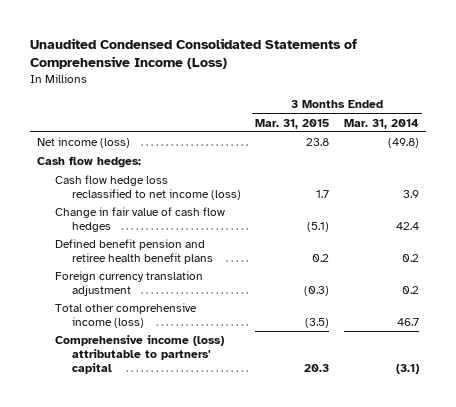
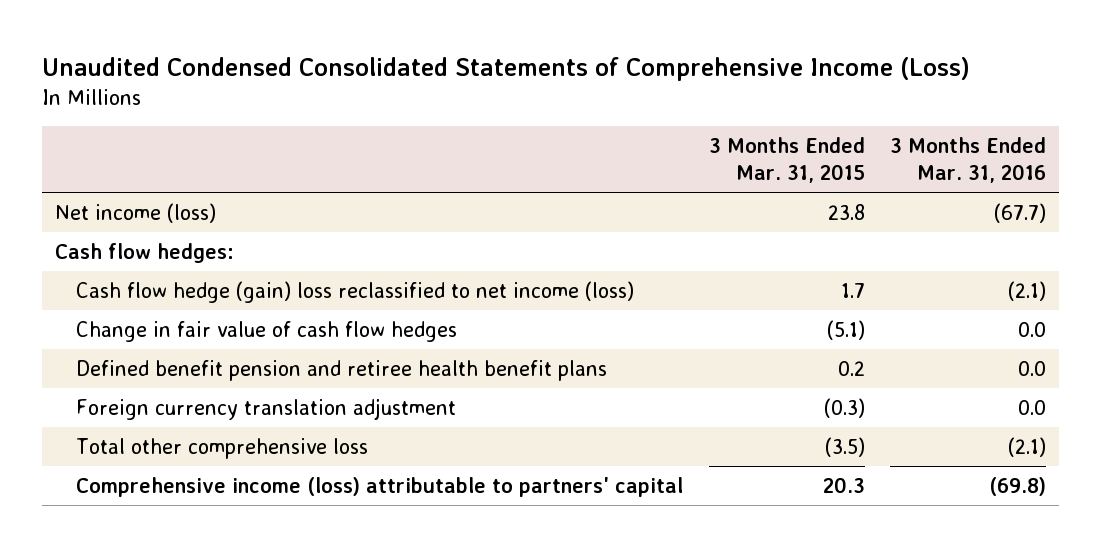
- | 3 Months Ended Mar. 31, 2015 | 3 Months Ended Mar. 31, 2014
+ | 3 Months Ended Mar. 31, 2015 | 3 Months Ended Mar. 31, 2016
- Cash flow hedge loss reclassified to net income (loss) | 1.7 | 3.9
+ Cash flow hedge (gain) loss reclassified to net income (loss) | 1.7 | (2.1)
- Total other comprehensive income (loss) | (3.5) | 46.7
+ Total other comprehensive loss | (3.5) | (2.1)

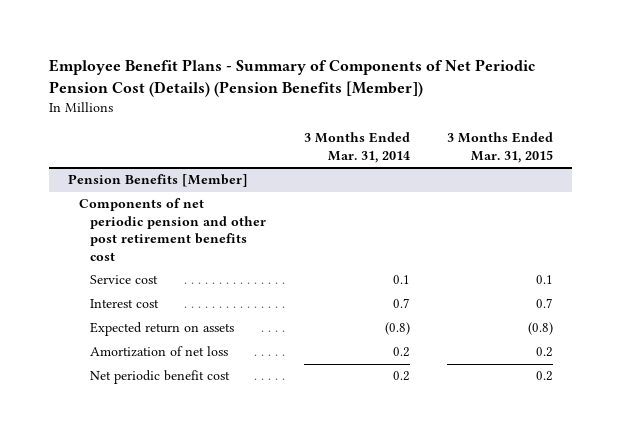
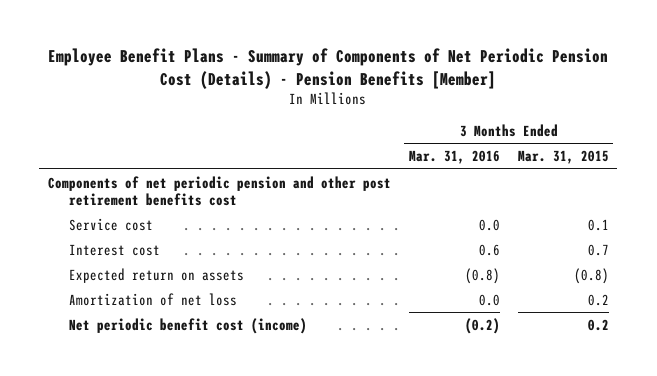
- Employee Benefit Plans - Summary of Components of Net Periodic Pension Cost (Details) (Pension Benefits [Member])
+ Employee Benefit Plans - Summary of Components of Net Periodic Pension Cost (Details) - Pension Benefits [Member]
- | 3 Months Ended Mar. 31, 2014 | 3 Months Ended Mar. 31, 2015
+ | 3 Months Ended Mar. 31, 2016 | 3 Months Ended Mar. 31, 2015
- Pension Benefits [Member]
- Net periodic benefit cost | 0.2 | 0.2
+ Net periodic benefit cost (income) | (0.2) | 0.2

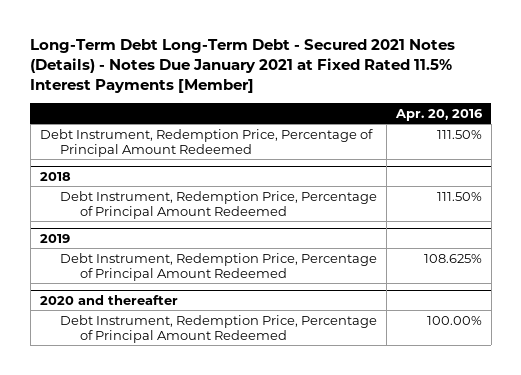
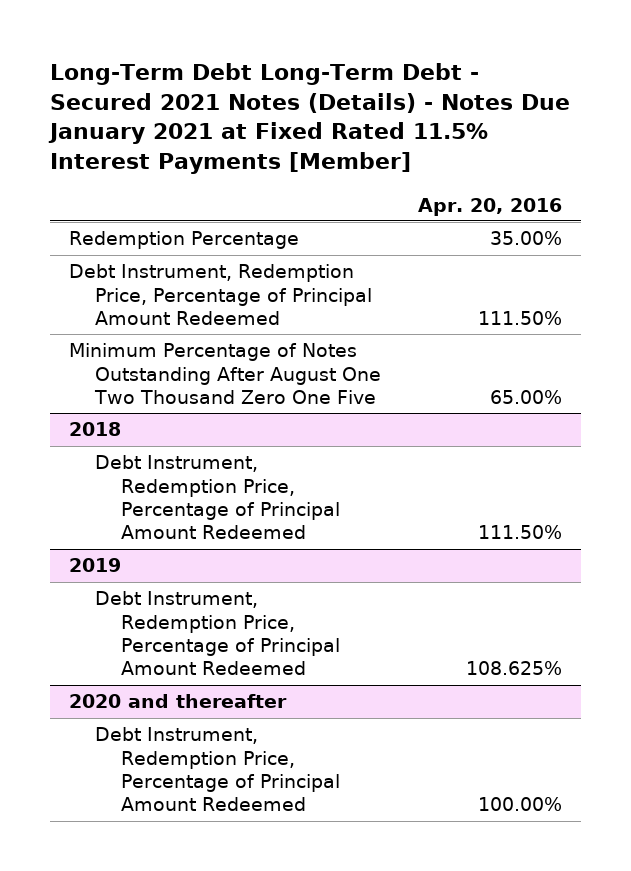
+ Redemption Percentage | 35.00%
+ Minimum Percentage of Notes Outstanding After August One Two Thousand Zero One Five | 65.00%

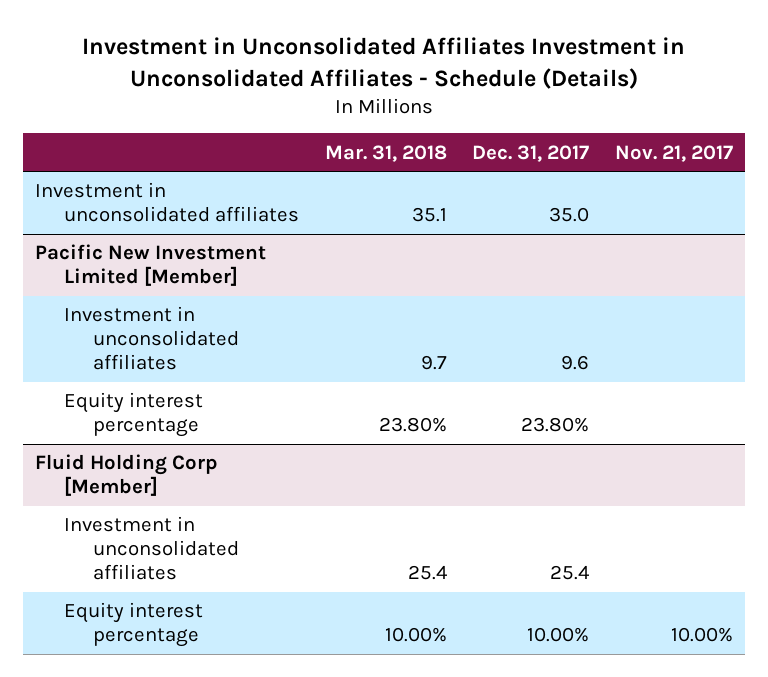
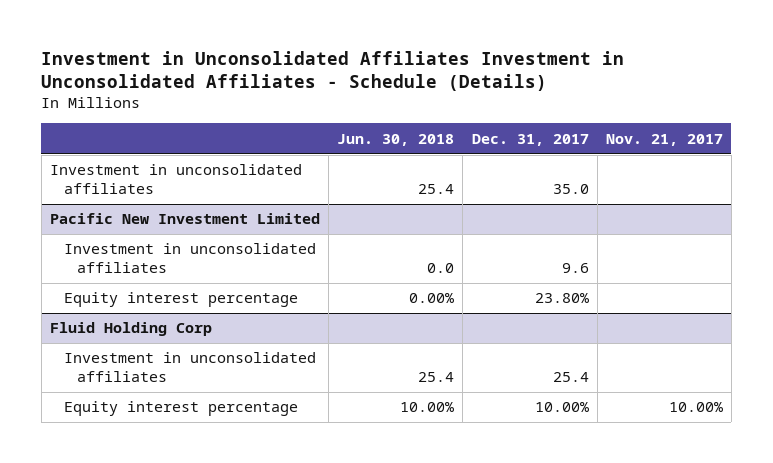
- | Mar. 31, 2018 | Dec. 31, 2017 | Nov. 21, 2017
+ | Jun. 30, 2018 | Dec. 31, 2017 | Nov. 21, 2017
- Pacific New Investment Limited [Member]
+ Pacific New Investment Limited
- Fluid Holding Corp [Member]
+ Fluid Holding Corp

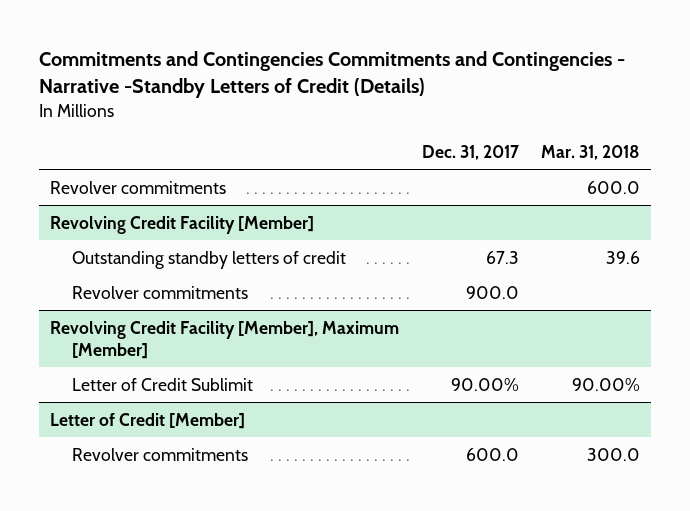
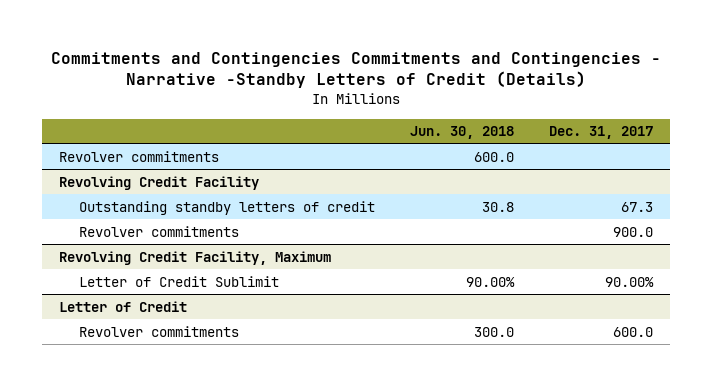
- | Dec. 31, 2017 | Mar. 31, 2018
+ | Jun. 30, 2018 | Dec. 31, 2017
- Revolving Credit Facility [Member]
+ Revolving Credit Facility
- Revolving Credit Facility [Member], Maximum [Member]
+ Revolving Credit Facility, Maximum
- Letter of Credit [Member]
+ Letter of Credit

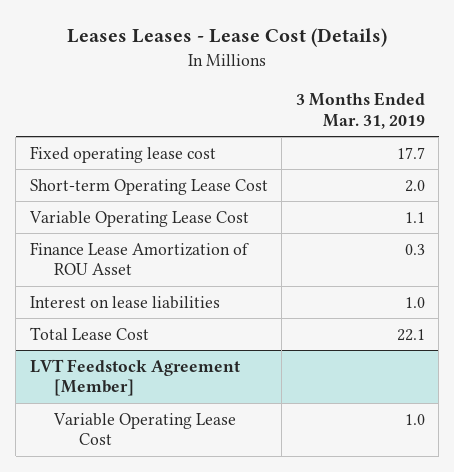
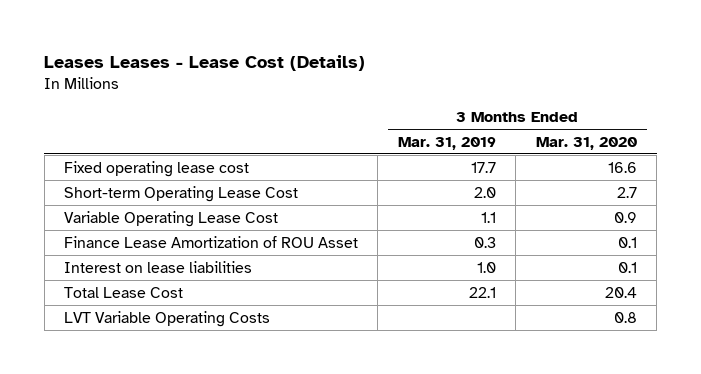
- | 3 Months Ended Mar. 31, 2019
+ | 3 Months Ended Mar. 31, 2019 | 3 Months Ended Mar. 31, 2020
- LVT Feedstock Agreement [Member]
- Variable Operating Lease Cost | 1.0
+ LVT Variable Operating Costs | | 0.8

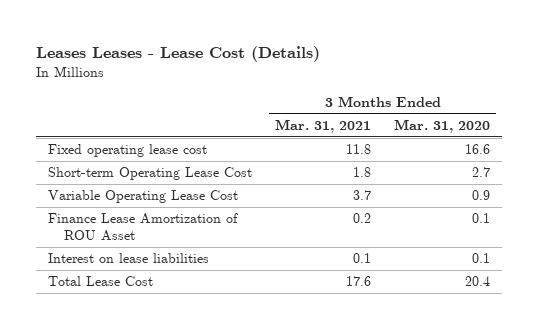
- | 3 Months Ended Mar. 31, 2019 | 3 Months Ended Mar. 31, 2020
+ | 3 Months Ended Mar. 31, 2021 | 3 Months Ended Mar. 31, 2020
- LVT Variable Operating Costs | | 0.8

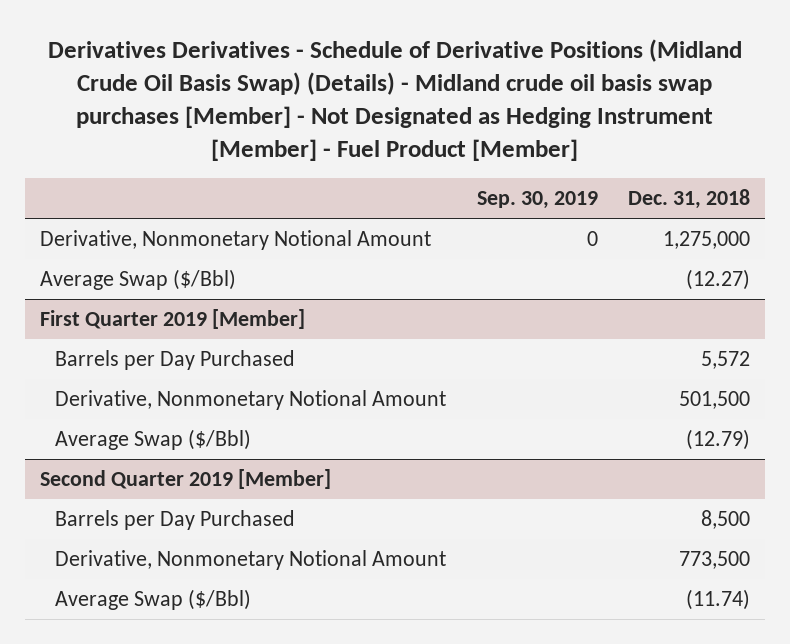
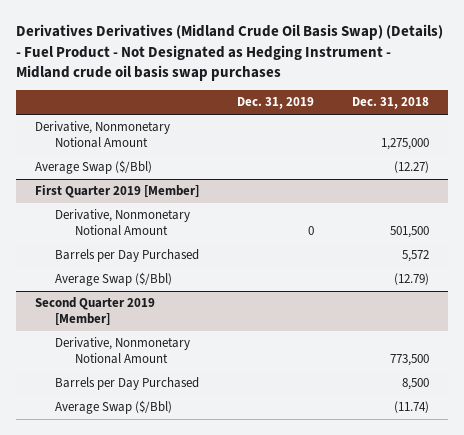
- Derivatives Derivatives - Schedule of Derivative Positions (Midland Crude Oil Basis Swap) (Details) - Midland crude oil basis swap purchases [Member] - Not Designated as Hedging Instrument [Member] - Fuel Product [Member]
+ Derivatives Derivatives (Midland Crude Oil Basis Swap) (Details) - Fuel Product - Not Designated as Hedging Instrument - Midland crude oil basis swap purchases
- | Sep. 30, 2019 | Dec. 31, 2018
+ | Dec. 31, 2019 | Dec. 31, 2018
@ First Quarter 2019 [Member]
moved down: Barrels per Day Purchased | | 5,572
@ Second Quarter 2019 [Member]
moved down: Barrels per Day Purchased | | 8,500

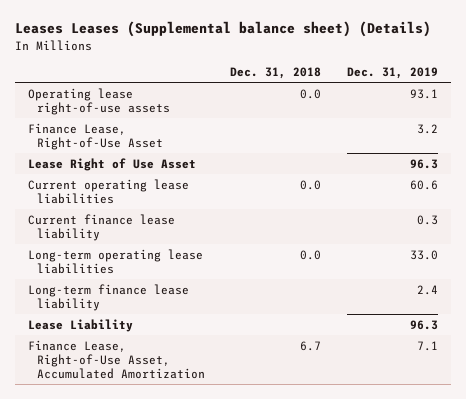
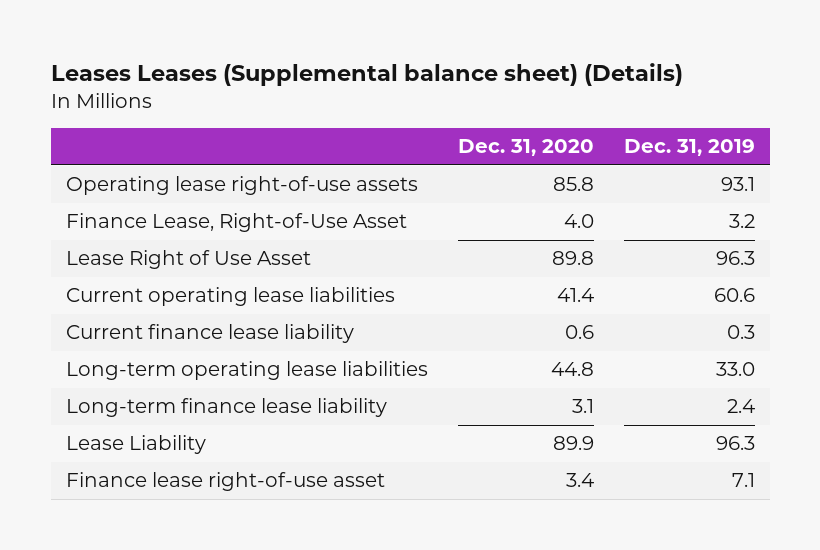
- | Dec. 31, 2018 | Dec. 31, 2019
+ | Dec. 31, 2020 | Dec. 31, 2019
- Finance Lease, Right-of-Use Asset, Accumulated Amortization | 6.7 | 7.1
+ Finance lease right-of-use asset | 3.4 | 7.1

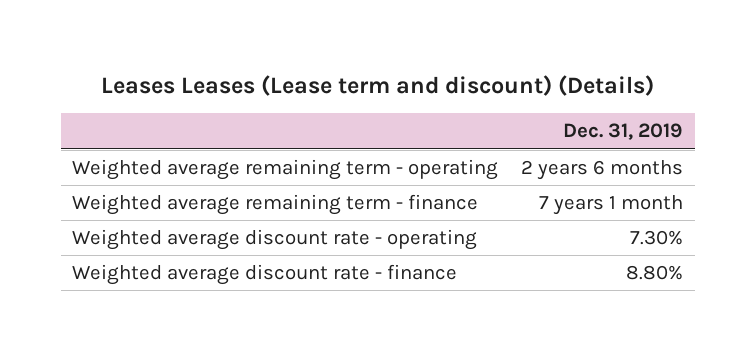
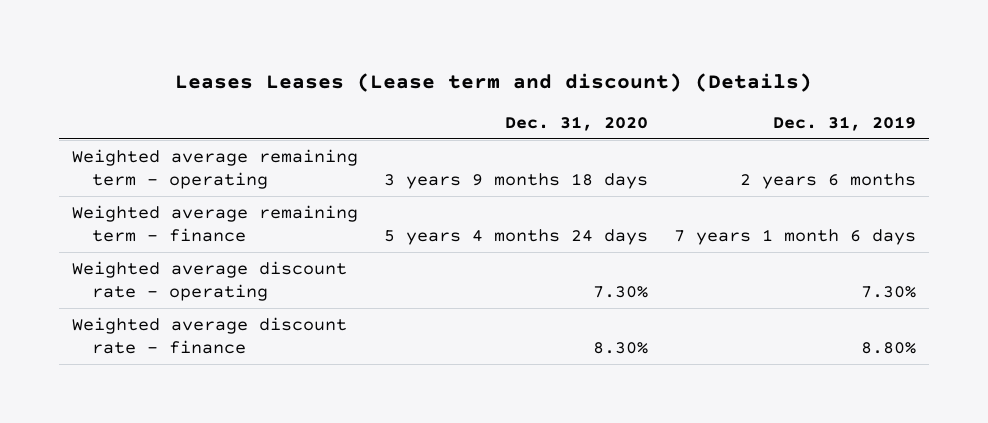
- | Dec. 31, 2019
+ | Dec. 31, 2020 | Dec. 31, 2019
- Weighted average remaining term - finance | 7 years 1 month
+ Weighted average remaining term - finance | 5 years 4 months 24 days | 7 years 1 month 6 days

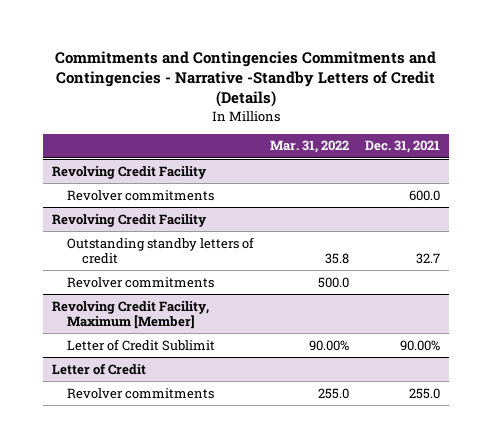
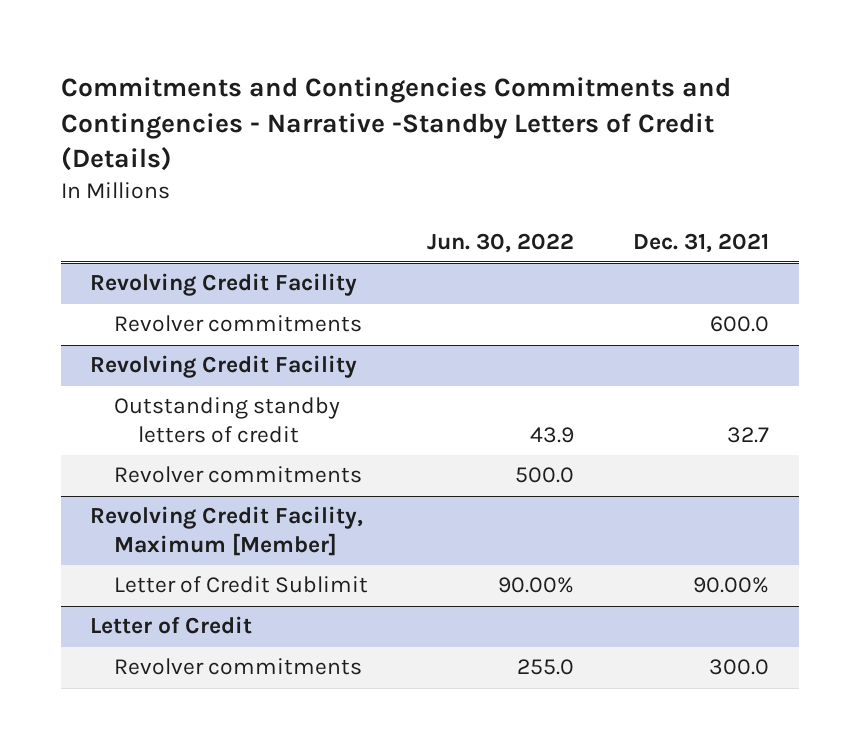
- | Mar. 31, 2022 | Dec. 31, 2021
+ | Jun. 30, 2022 | Dec. 31, 2021
@ Letter of Credit
- Revolver commitments | 255.0 | 255.0
+ Revolver commitments | 255.0 | 300.0

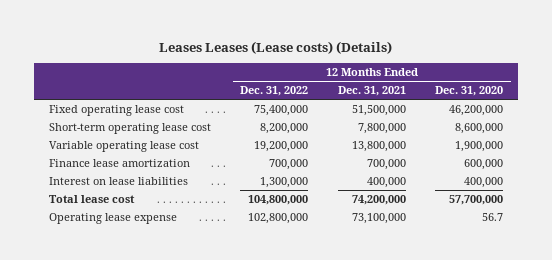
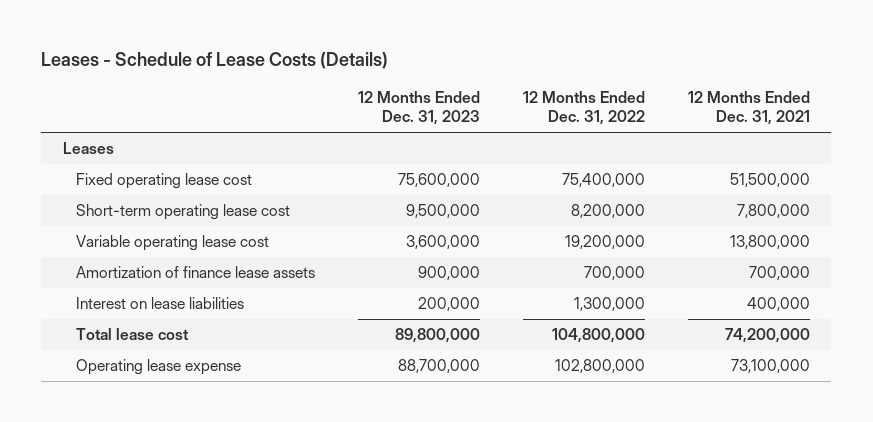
- Leases Leases (Lease costs) (Details)
+ Leases - Schedule of Lease Costs (Details)
- | 12 Months Ended Dec. 31, 2022 | 12 Months Ended Dec. 31, 2021 | 12 Months Ended Dec. 31, 2020
+ | 12 Months Ended Dec. 31, 2023 | 12 Months Ended Dec. 31, 2022 | 12 Months Ended Dec. 31, 2021
+ Leases
- Finance lease amortization | 700,000 | 700,000 | 600,000
+ Amortization of finance lease assets | 900,000 | 700,000 | 700,000

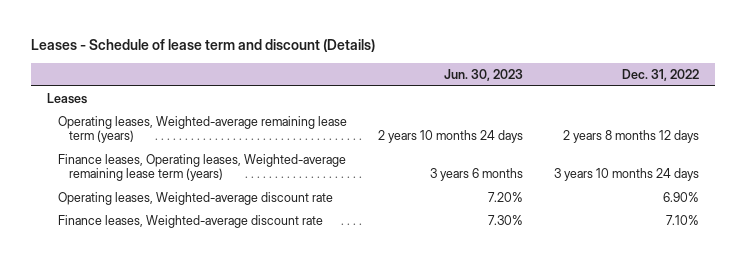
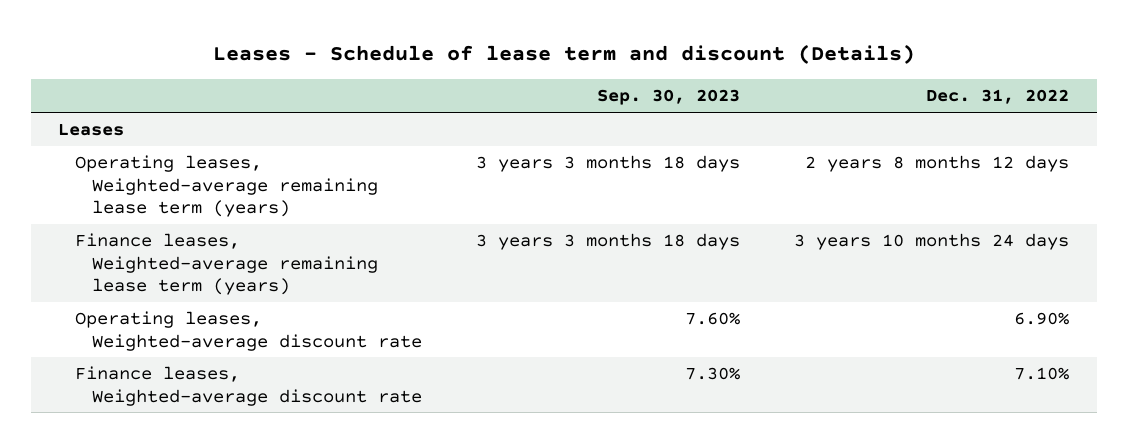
- | Jun. 30, 2023 | Dec. 31, 2022
+ | Sep. 30, 2023 | Dec. 31, 2022
- Finance leases, Operating leases, Weighted-average remaining lease term (years) | 3 years 6 months | 3 years 10 months 24 days
+ Finance leases, Weighted-average remaining lease term (years) | 3 years 3 months 18 days | 3 years 10 months 24 days

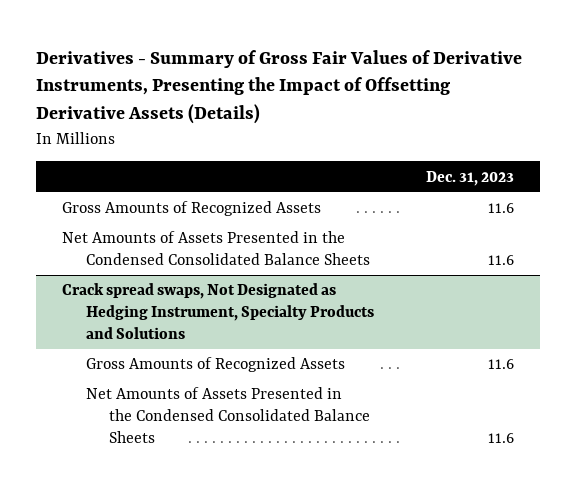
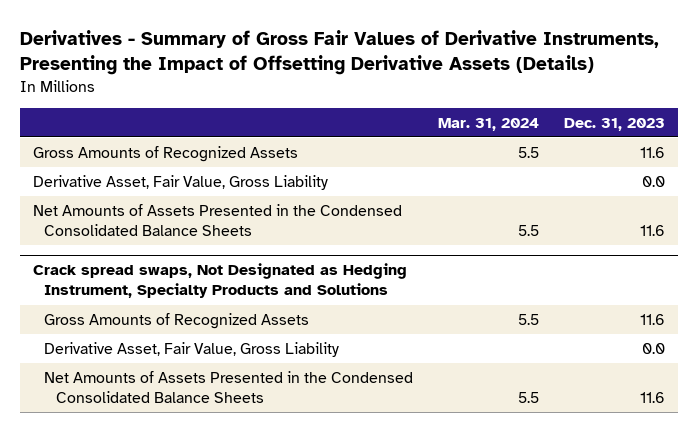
- | Dec. 31, 2023
+ | Mar. 31, 2024 | Dec. 31, 2023
+ Derivative Asset, Fair Value, Gross Liability | | 0.0
@ Crack spread swaps, Not Designated as Hedging Instrument, Specialty Products and Solutions
+ Derivative Asset, Fair Value, Gross Liability | | 0.0

